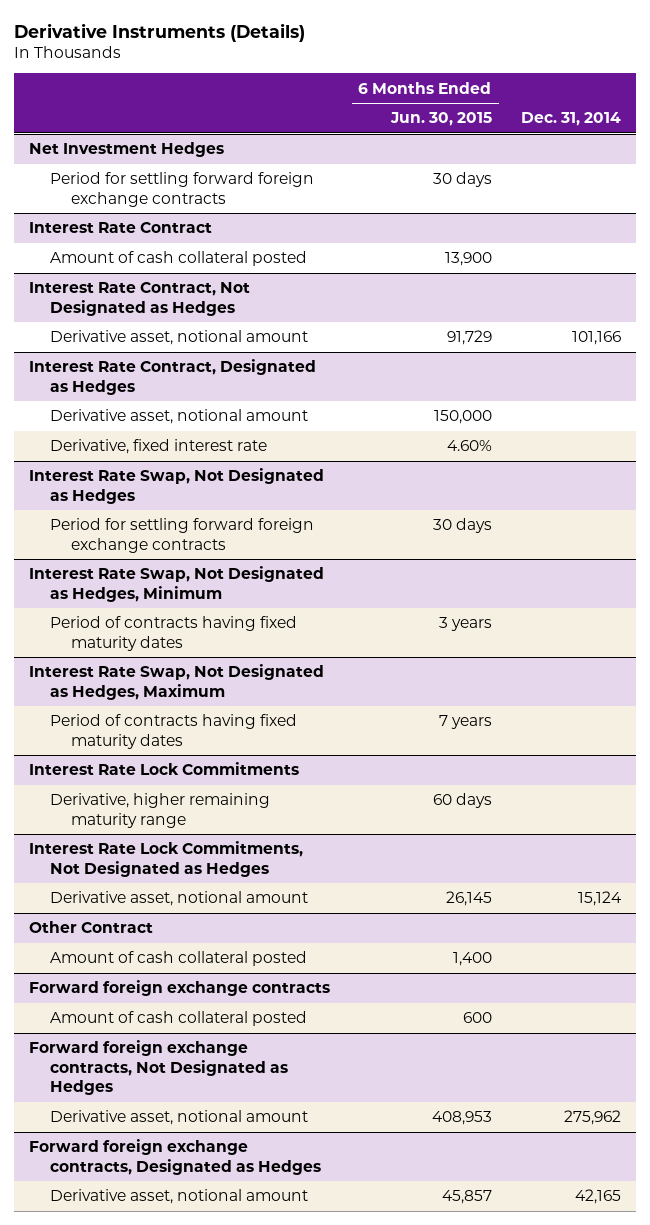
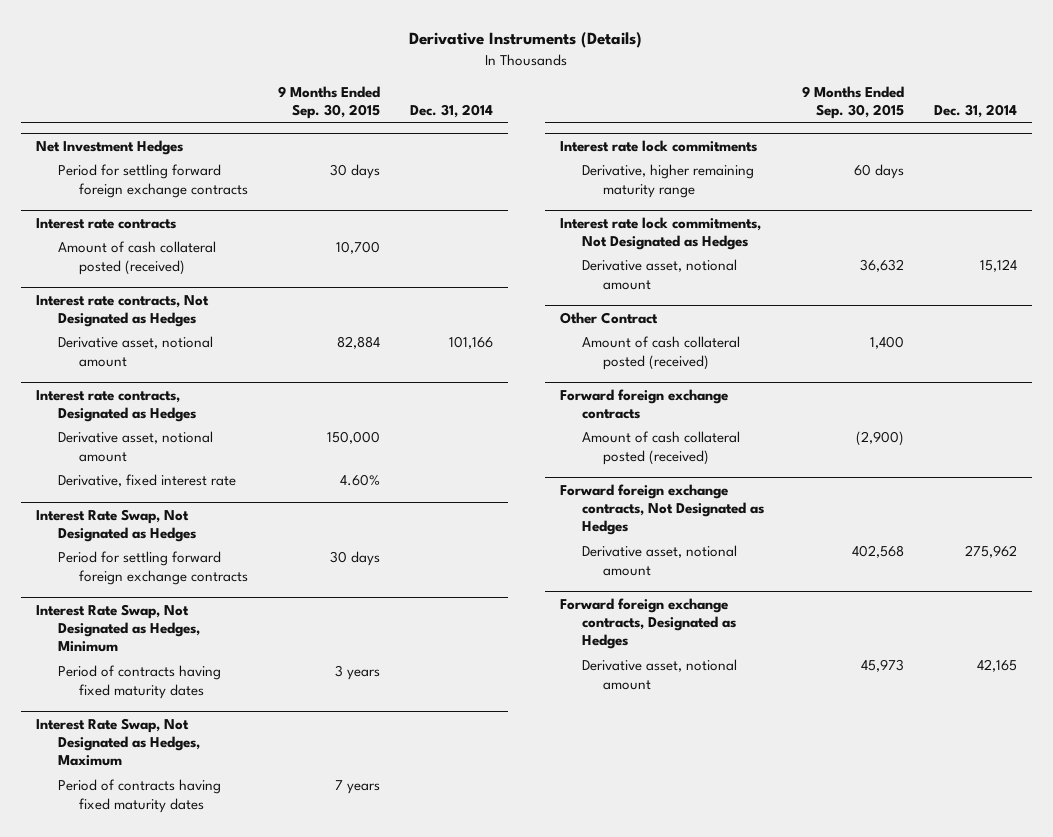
- | 6 Months Ended Jun. 30, 2015 | Dec. 31, 2014
+ | 9 Months Ended Sep. 30, 2015 | Dec. 31, 2014
- Interest Rate Contract
- Amount of cash collateral posted | 13,900 |
- Interest Rate Contract, Not Designated as Hedges
+ Interest rate contracts
+ Amount of cash collateral posted (received) | 10,700 |
+ Interest rate contracts, Not Designated as Hedges
- Interest Rate Contract, Designated as Hedges
+ Interest rate contracts, Designated as Hedges
- Interest Rate Lock Commitments
+ Interest rate lock commitments
- Interest Rate Lock Commitments, Not Designated as Hedges
+ Interest rate lock commitments, Not Designated as Hedges
@ Other Contract
- Amount of cash collateral posted | 1,400 |
+ Amount of cash collateral posted (received) | 1,400 |
@ Forward foreign exchange contracts
- Amount of cash collateral posted | 600 |
+ Amount of cash collateral posted (received) | (2,900) |

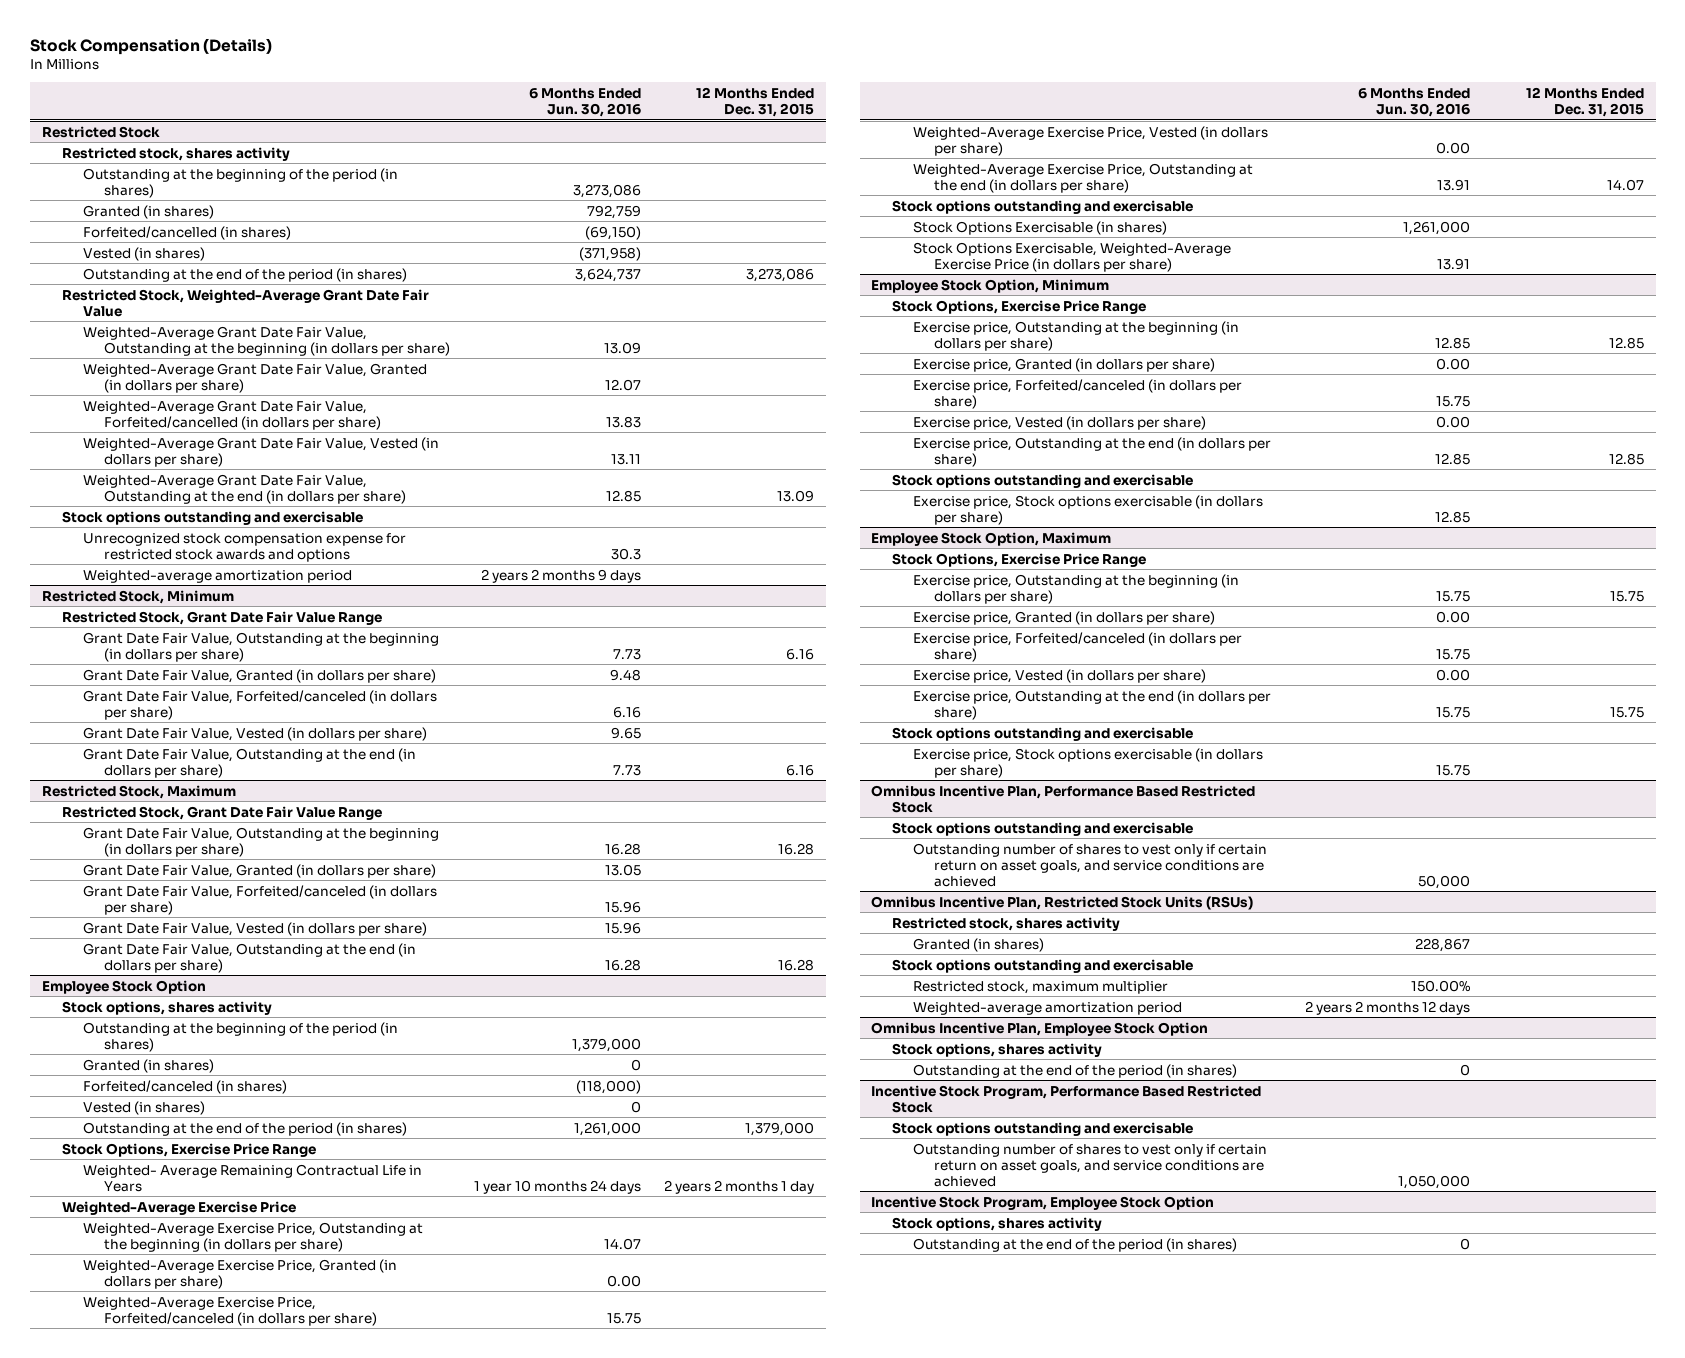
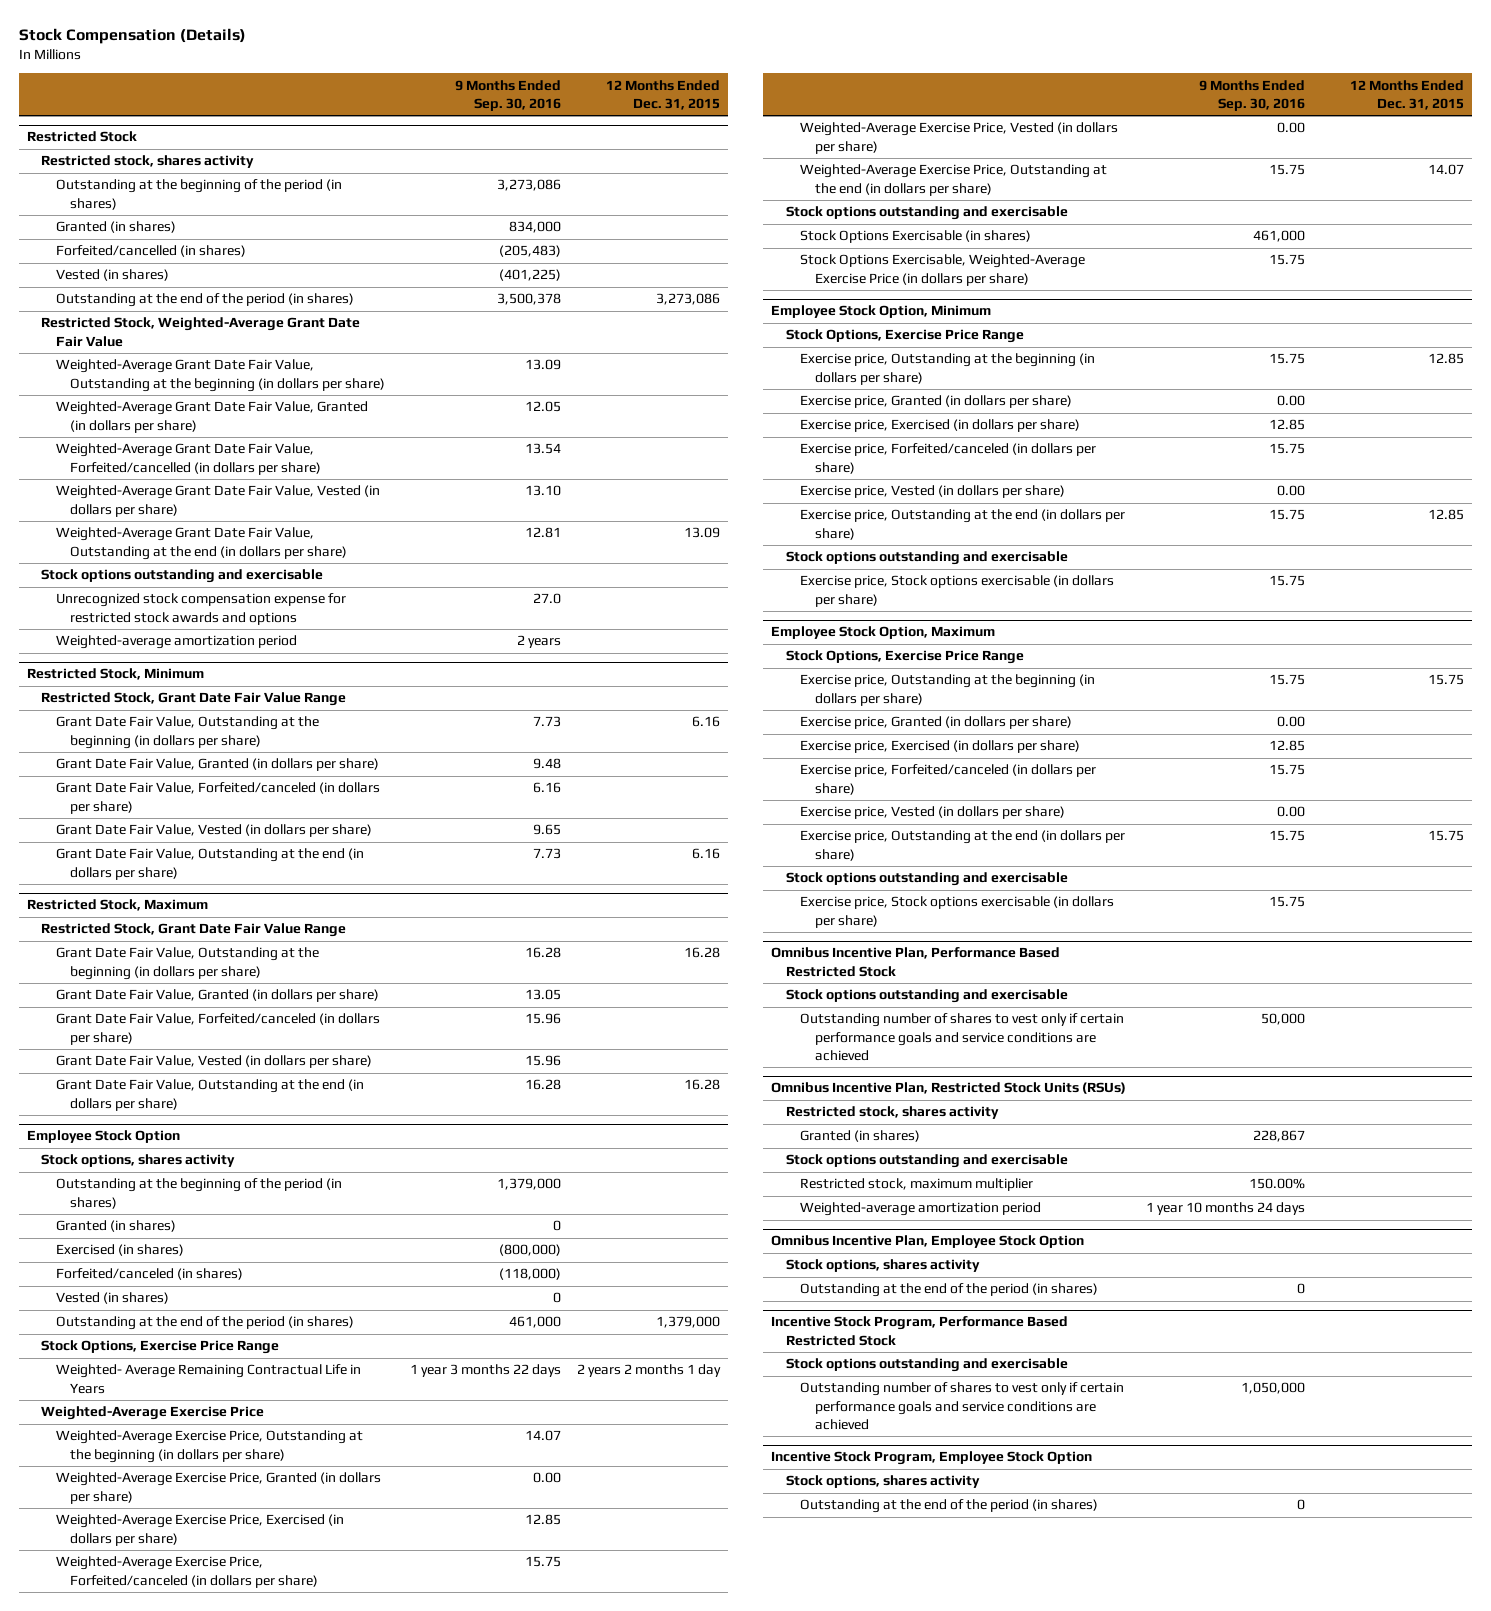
- | 6 Months Ended Jun. 30, 2016 | 12 Months Ended Dec. 31, 2015
+ | 9 Months Ended Sep. 30, 2016 | 12 Months Ended Dec. 31, 2015
@ Employee Stock Option
+ Exercised (in shares) | (800,000) |
+ Weighted-Average Exercise Price, Exercised (in dollars per share) | 12.85 |
@ Employee Stock Option, Minimum
+ Exercise price, Exercised (in dollars per share) | 12.85 |
@ Employee Stock Option, Maximum
+ Exercise price, Exercised (in dollars per share) | 12.85 |
@ Omnibus Incentive Plan, Performance Based Restricted Stock
- Outstanding number of shares to vest only if certain return on asset goals, and service conditions are achieved | 50,000 |
+ Outstanding number of shares to vest only if certain performance goals and service conditions are achieved | 50,000 |
@ Incentive Stock Program, Performance Based Restricted Stock
- Outstanding number of shares to vest only if certain return on asset goals, and service conditions are achieved | 1,050,000 |
+ Outstanding number of shares to vest only if certain performance goals and service conditions are achieved | 1,050,000 |

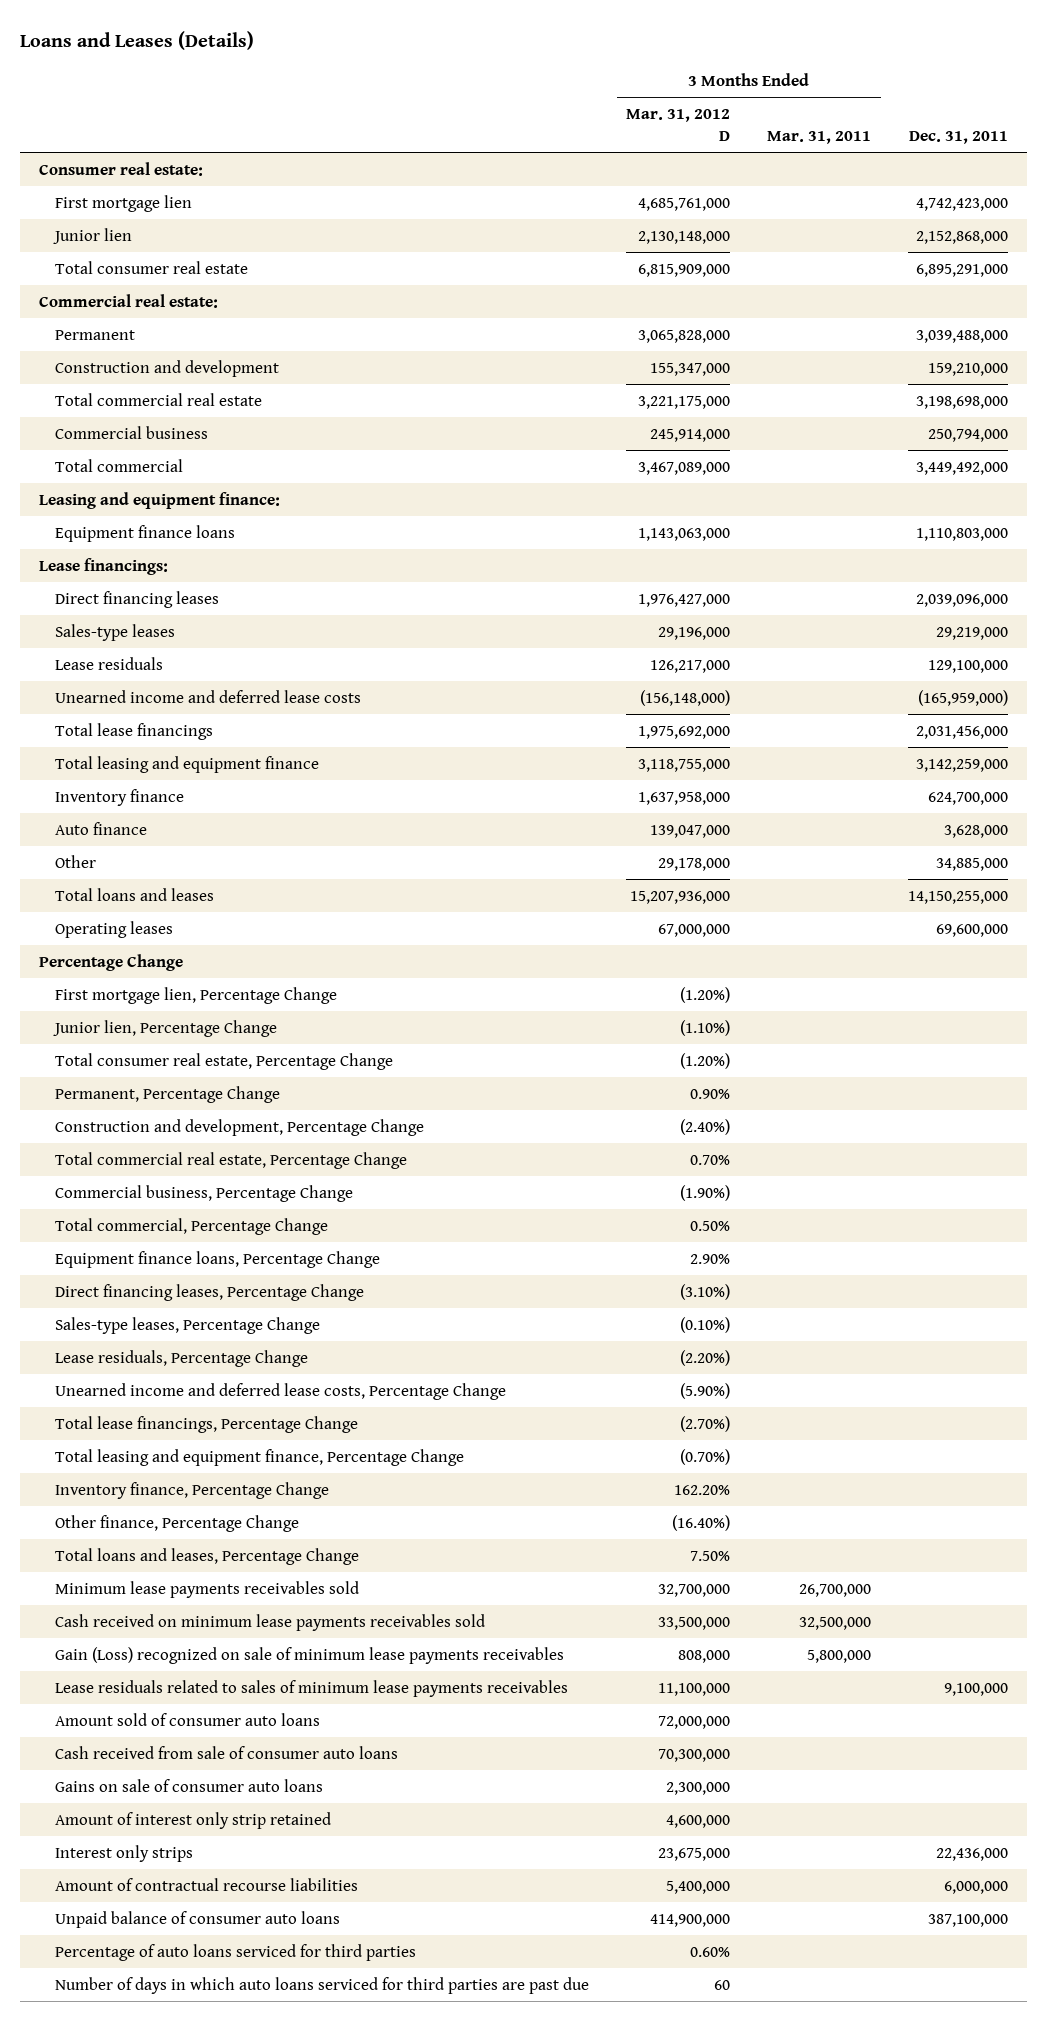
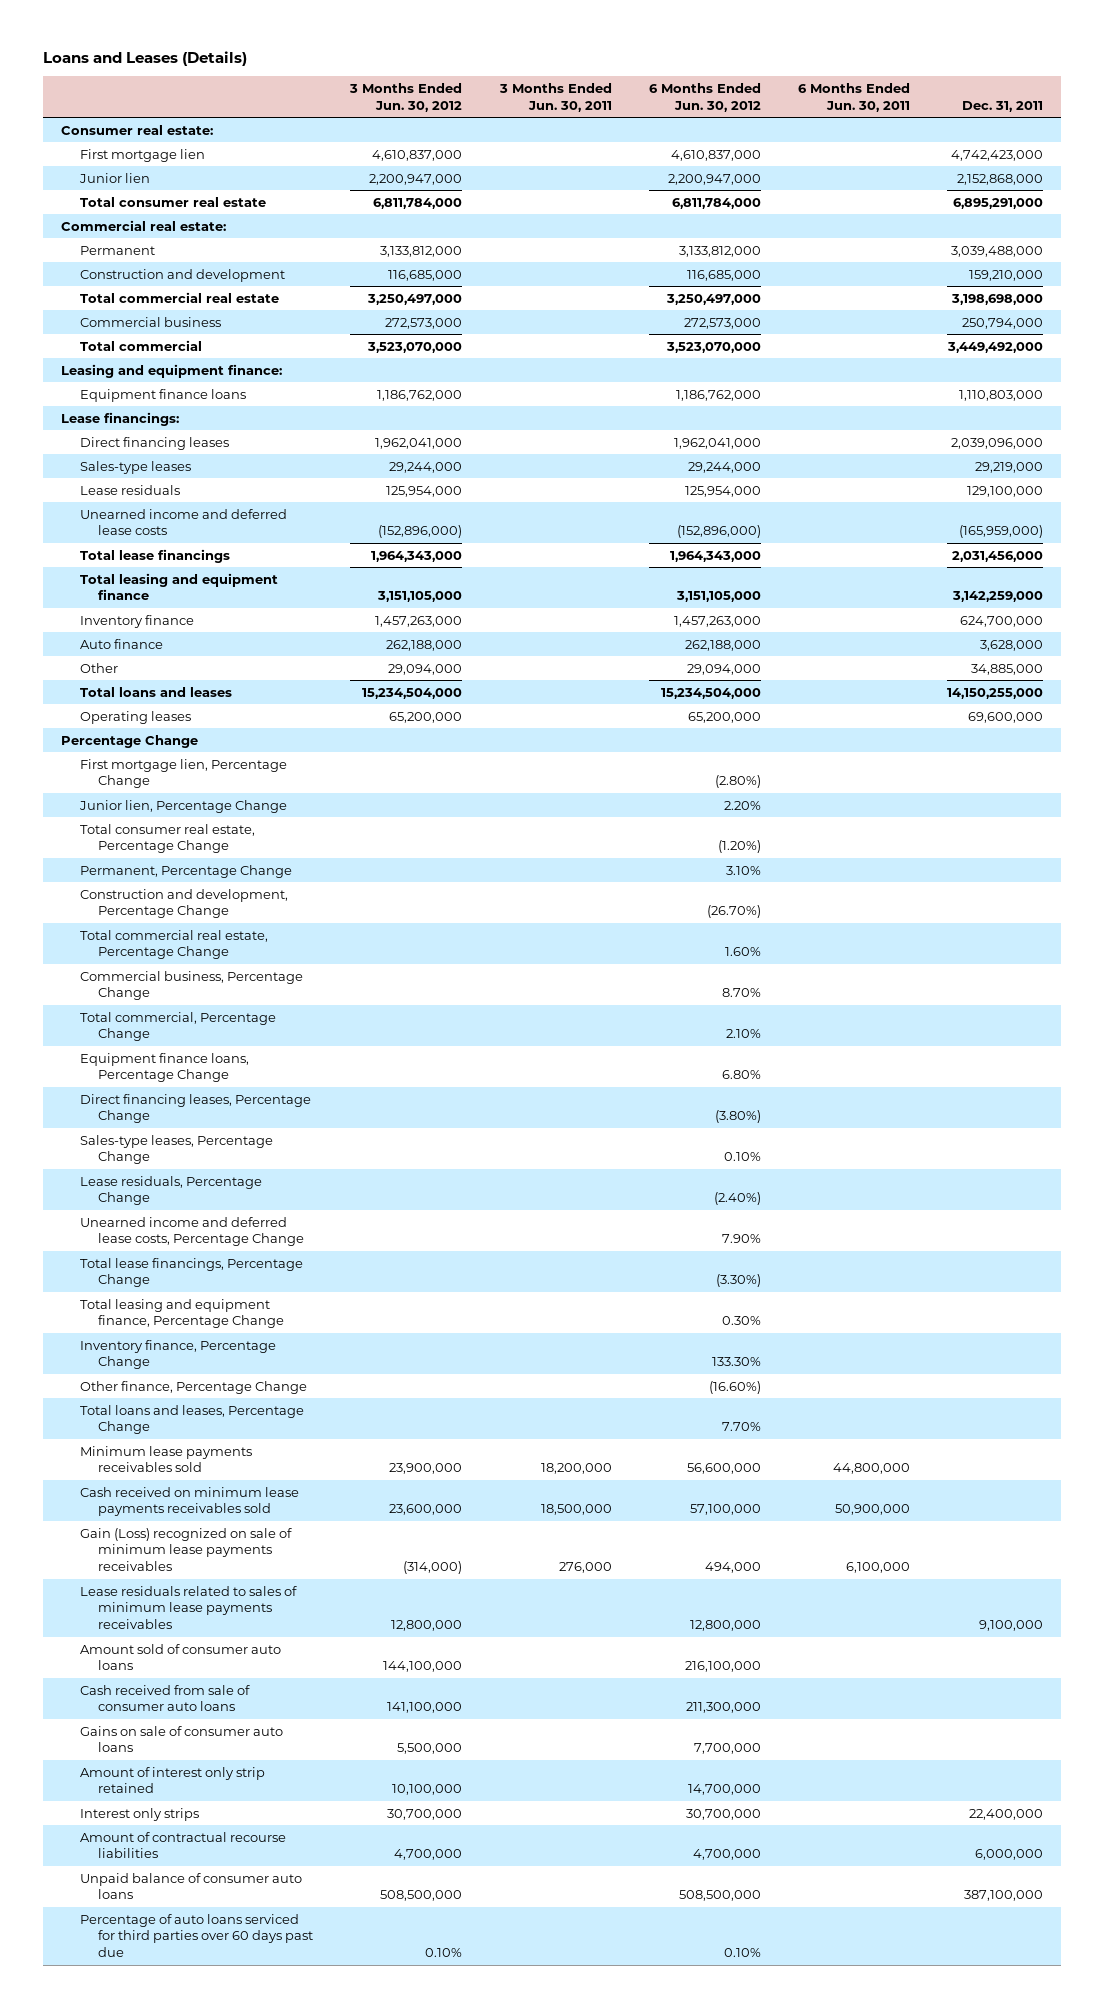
- | 3 Months Ended Mar. 31, 2012 D | 3 Months Ended Mar. 31, 2011 | Dec. 31, 2011
+ | 3 Months Ended Jun. 30, 2012 | 3 Months Ended Jun. 30, 2011 | 6 Months Ended Jun. 30, 2012 | 6 Months Ended Jun. 30, 2011 | Dec. 31, 2011
- Interest only strips | 23,675,000 | | 22,436,000
+ Interest only strips | 30,700,000 | | 30,700,000 | | 22,400,000
- Percentage of auto loans serviced for third parties | 0.60% | |
- Number of days in which auto loans serviced for third parties are past due | 60 | |
+ Percentage of auto loans serviced for third parties over 60 days past due | 0.10% | | 0.10% | |

